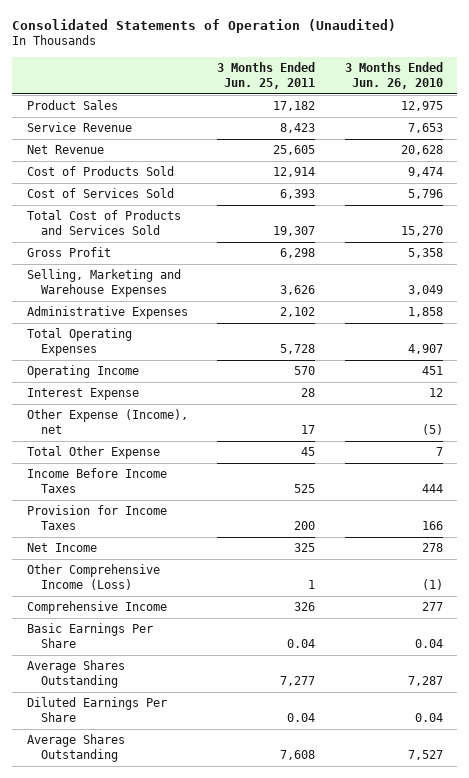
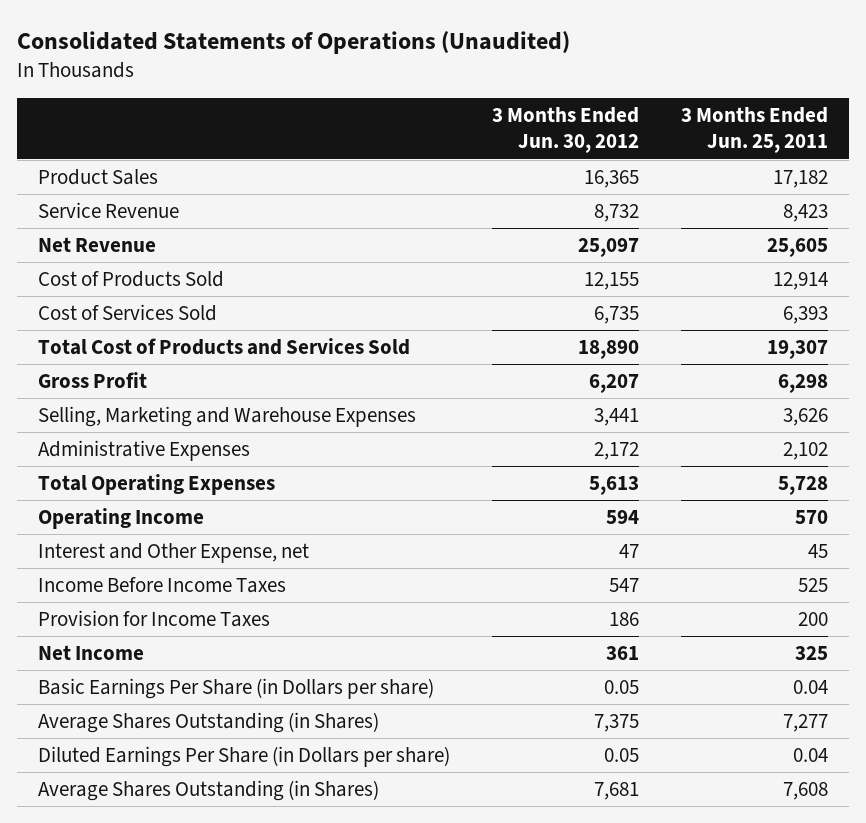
- Consolidated Statements of Operation (Unaudited)
+ Consolidated Statements of Operations (Unaudited)
- | 3 Months Ended Jun. 25, 2011 | 3 Months Ended Jun. 26, 2010
+ | 3 Months Ended Jun. 30, 2012 | 3 Months Ended Jun. 25, 2011
- Interest Expense | 28 | 12
- Other Expense (Income), net | 17 | (5)
- Total Other Expense | 45 | 7
+ Interest and Other Expense, net | 47 | 45
- Other Comprehensive Income (Loss) | 1 | (1)
- Comprehensive Income | 326 | 277
- Basic Earnings Per Share | 0.04 | 0.04
- Average Shares Outstanding | 7,277 | 7,287
- Diluted Earnings Per Share | 0.04 | 0.04
- Average Shares Outstanding | 7,608 | 7,527
+ Basic Earnings Per Share (in Dollars per share) | 0.05 | 0.04
+ Average Shares Outstanding (in Shares) | 7,375 | 7,277
+ Diluted Earnings Per Share (in Dollars per share) | 0.05 | 0.04
+ Average Shares Outstanding (in Shares) | 7,681 | 7,608

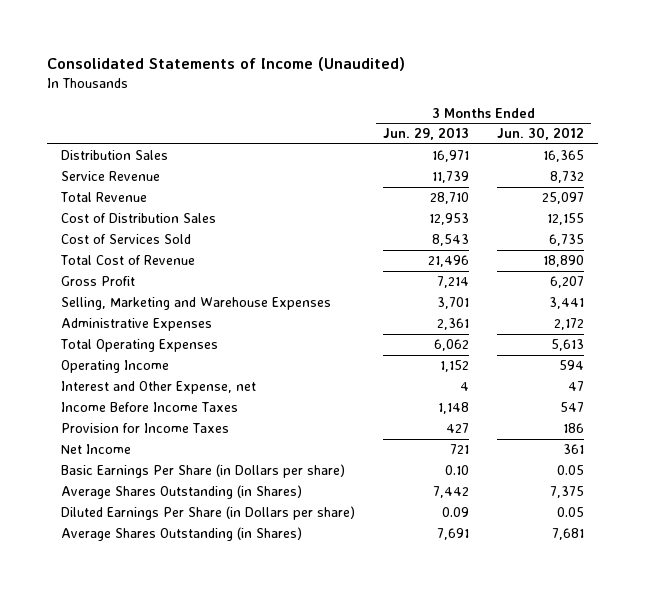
- Consolidated Statements of Operations (Unaudited)
+ Consolidated Statements of Income (Unaudited)
- | 3 Months Ended Jun. 30, 2012 | 3 Months Ended Jun. 25, 2011
+ | 3 Months Ended Jun. 29, 2013 | 3 Months Ended Jun. 30, 2012
- Product Sales | 16,365 | 17,182
+ Distribution Sales | 16,971 | 16,365
- Net Revenue | 25,097 | 25,605
- Cost of Products Sold | 12,155 | 12,914
+ Total Revenue | 28,710 | 25,097
+ Cost of Distribution Sales | 12,953 | 12,155
- Total Cost of Products and Services Sold | 18,890 | 19,307
+ Total Cost of Revenue | 21,496 | 18,890

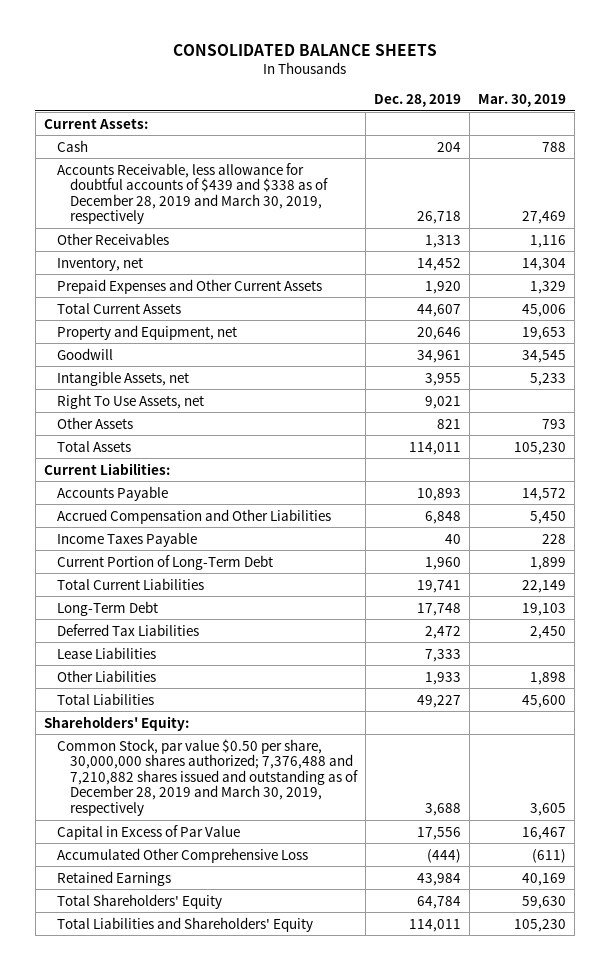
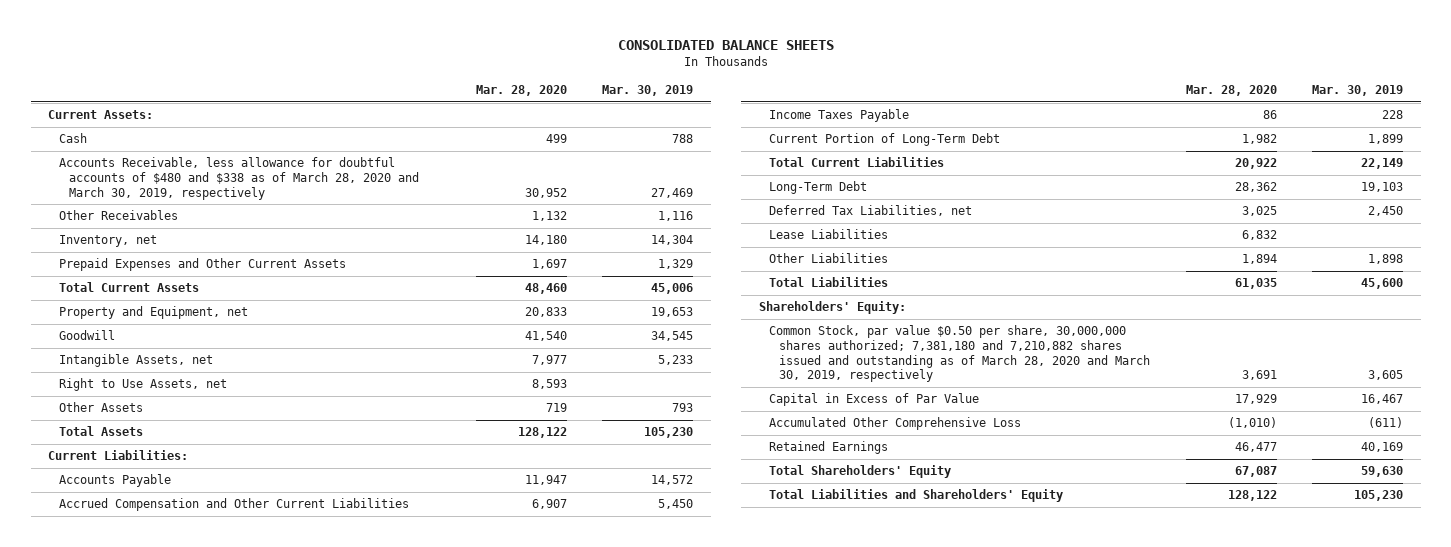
- | Dec. 28, 2019 | Mar. 30, 2019
+ | Mar. 28, 2020 | Mar. 30, 2019
- Accounts Receivable, less allowance for doubtful accounts of $439 and $338 as of December 28, 2019 and March 30, 2019, respectively | 26,718 | 27,469
+ Accounts Receivable, less allowance for doubtful accounts of $480 and $338 as of March 28, 2020 and March 30, 2019, respectively | 30,952 | 27,469
- Right To Use Assets, net | 9,021 |
+ Right to Use Assets, net | 8,593 |
- Accrued Compensation and Other Liabilities | 6,848 | 5,450
+ Accrued Compensation and Other Current Liabilities | 6,907 | 5,450
- Deferred Tax Liabilities | 2,472 | 2,450
+ Deferred Tax Liabilities, net | 3,025 | 2,450
- Common Stock, par value $0.50 per share, 30,000,000 shares authorized; 7,376,488 and 7,210,882 shares issued and outstanding as of December 28, 2019 and March 30, 2019, respectively | 3,688 | 3,605
+ Common Stock, par value $0.50 per share, 30,000,000 shares authorized; 7,381,180 and 7,210,882 shares issued and outstanding as of March 28, 2020 and March 30, 2019, respectively | 3,691 | 3,605

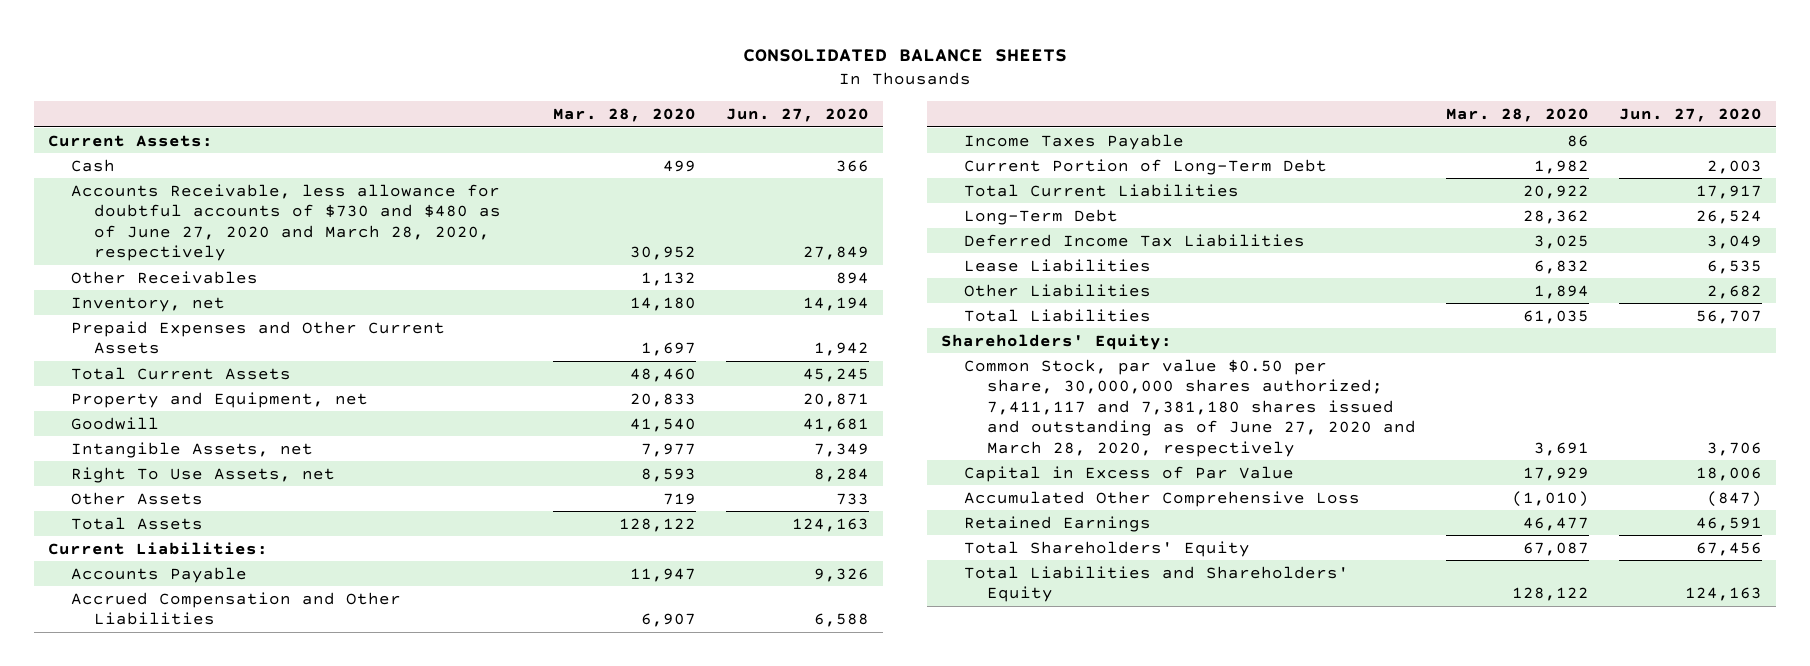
- | Mar. 28, 2020 | Mar. 30, 2019
+ | Mar. 28, 2020 | Jun. 27, 2020
- Accounts Receivable, less allowance for doubtful accounts of $480 and $338 as of March 28, 2020 and March 30, 2019, respectively | 30,952 | 27,469
+ Accounts Receivable, less allowance for doubtful accounts of $730 and $480 as of June 27, 2020 and March 28, 2020, respectively | 30,952 | 27,849
- Right to Use Assets, net | 8,593 |
+ Right To Use Assets, net | 8,593 | 8,284
- Accrued Compensation and Other Current Liabilities | 6,907 | 5,450
+ Accrued Compensation and Other Liabilities | 6,907 | 6,588
- Deferred Tax Liabilities, net | 3,025 | 2,450
+ Deferred Income Tax Liabilities | 3,025 | 3,049
- Common Stock, par value $0.50 per share, 30,000,000 shares authorized; 7,381,180 and 7,210,882 shares issued and outstanding as of March 28, 2020 and March 30, 2019, respectively | 3,691 | 3,605
+ Common Stock, par value $0.50 per share, 30,000,000 shares authorized; 7,411,117 and 7,381,180 shares issued and outstanding as of June 27, 2020 and March 28, 2020, respectively | 3,691 | 3,706

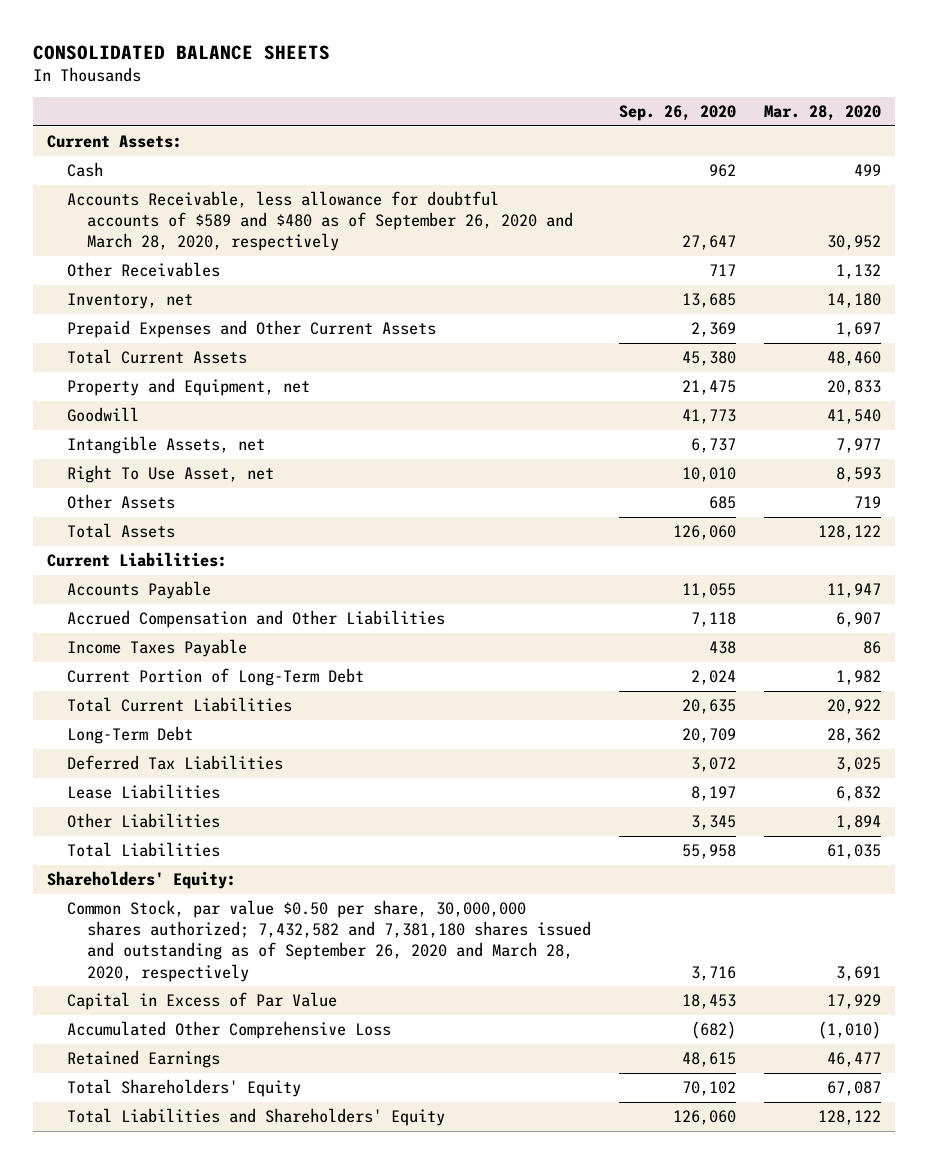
- | Mar. 28, 2020 | Jun. 27, 2020
+ | Sep. 26, 2020 | Mar. 28, 2020
- Accounts Receivable, less allowance for doubtful accounts of $730 and $480 as of June 27, 2020 and March 28, 2020, respectively | 30,952 | 27,849
+ Accounts Receivable, less allowance for doubtful accounts of $589 and $480 as of September 26, 2020 and March 28, 2020, respectively | 27,647 | 30,952
- Right To Use Assets, net | 8,593 | 8,284
+ Right To Use Asset, net | 10,010 | 8,593
- Deferred Income Tax Liabilities | 3,025 | 3,049
+ Deferred Tax Liabilities | 3,072 | 3,025
- Common Stock, par value $0.50 per share, 30,000,000 shares authorized; 7,411,117 and 7,381,180 shares issued and outstanding as of June 27, 2020 and March 28, 2020, respectively | 3,691 | 3,706
+ Common Stock, par value $0.50 per share, 30,000,000 shares authorized; 7,432,582 and 7,381,180 shares issued and outstanding as of September 26, 2020 and March 28, 2020, respectively | 3,716 | 3,691

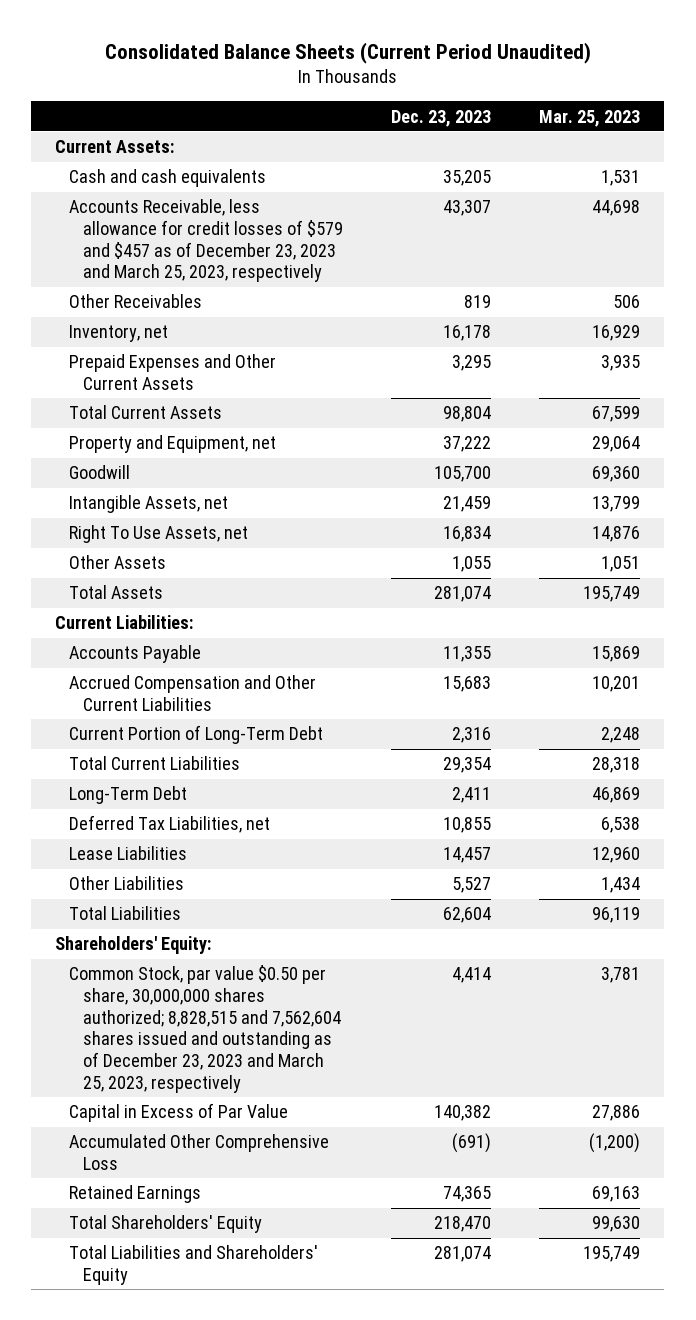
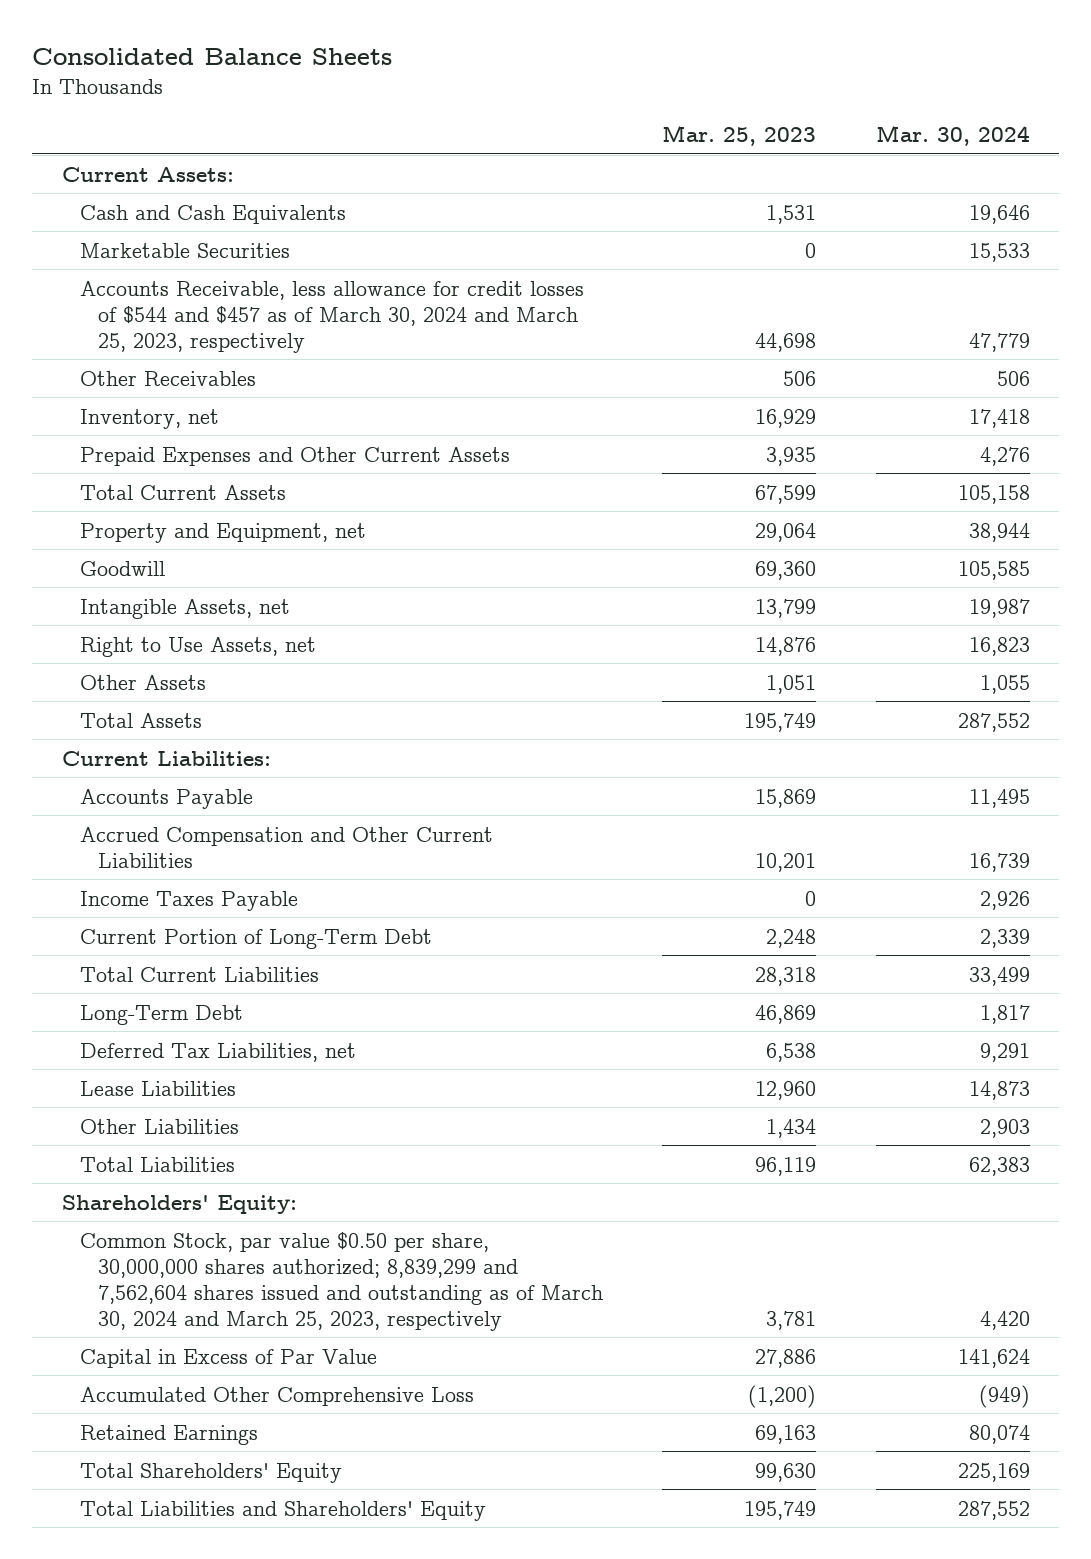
- Consolidated Balance Sheets (Current Period Unaudited)
+ Consolidated Balance Sheets
- | Dec. 23, 2023 | Mar. 25, 2023
+ | Mar. 25, 2023 | Mar. 30, 2024
- Cash and cash equivalents | 35,205 | 1,531
- Accounts Receivable, less allowance for credit losses of $579 and $457 as of December 23, 2023 and March 25, 2023, respectively | 43,307 | 44,698
+ Cash and Cash Equivalents | 1,531 | 19,646
+ Marketable Securities | 0 | 15,533
+ Accounts Receivable, less allowance for credit losses of $544 and $457 as of March 30, 2024 and March 25, 2023, respectively | 44,698 | 47,779
- Right To Use Assets, net | 16,834 | 14,876
+ Right to Use Assets, net | 14,876 | 16,823
+ Income Taxes Payable | 0 | 2,926
- Common Stock, par value $0.50 per share, 30,000,000 shares authorized; 8,828,515 and 7,562,604 shares issued and outstanding as of December 23, 2023 and March 25, 2023, respectively | 4,414 | 3,781
+ Common Stock, par value $0.50 per share, 30,000,000 shares authorized; 8,839,299 and 7,562,604 shares issued and outstanding as of March 30, 2024 and March 25, 2023, respectively | 3,781 | 4,420

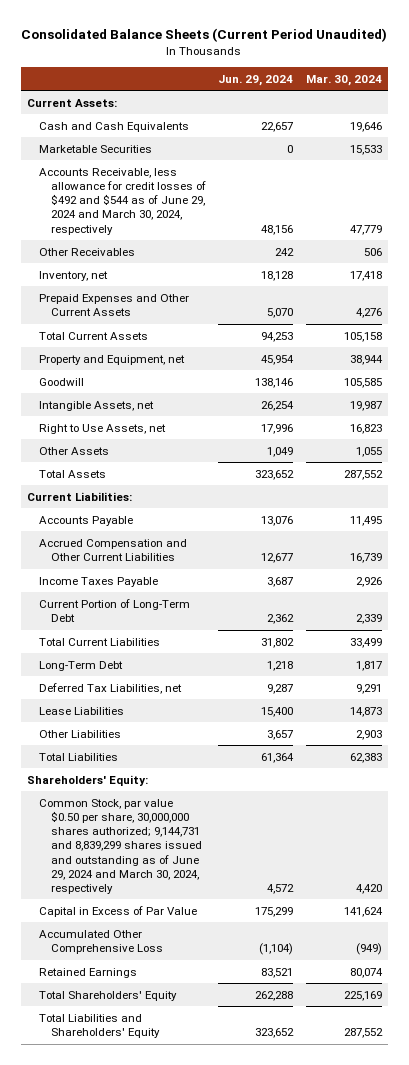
- Consolidated Balance Sheets
+ Consolidated Balance Sheets (Current Period Unaudited)
- | Mar. 25, 2023 | Mar. 30, 2024
+ | Jun. 29, 2024 | Mar. 30, 2024
- Accounts Receivable, less allowance for credit losses of $544 and $457 as of March 30, 2024 and March 25, 2023, respectively | 44,698 | 47,779
+ Accounts Receivable, less allowance for credit losses of $492 and $544 as of June 29, 2024 and March 30, 2024, respectively | 48,156 | 47,779
- Common Stock, par value $0.50 per share, 30,000,000 shares authorized; 8,839,299 and 7,562,604 shares issued and outstanding as of March 30, 2024 and March 25, 2023, respectively | 3,781 | 4,420
+ Common Stock, par value $0.50 per share, 30,000,000 shares authorized; 9,144,731 and 8,839,299 shares issued and outstanding as of June 29, 2024 and March 30, 2024, respectively | 4,572 | 4,420

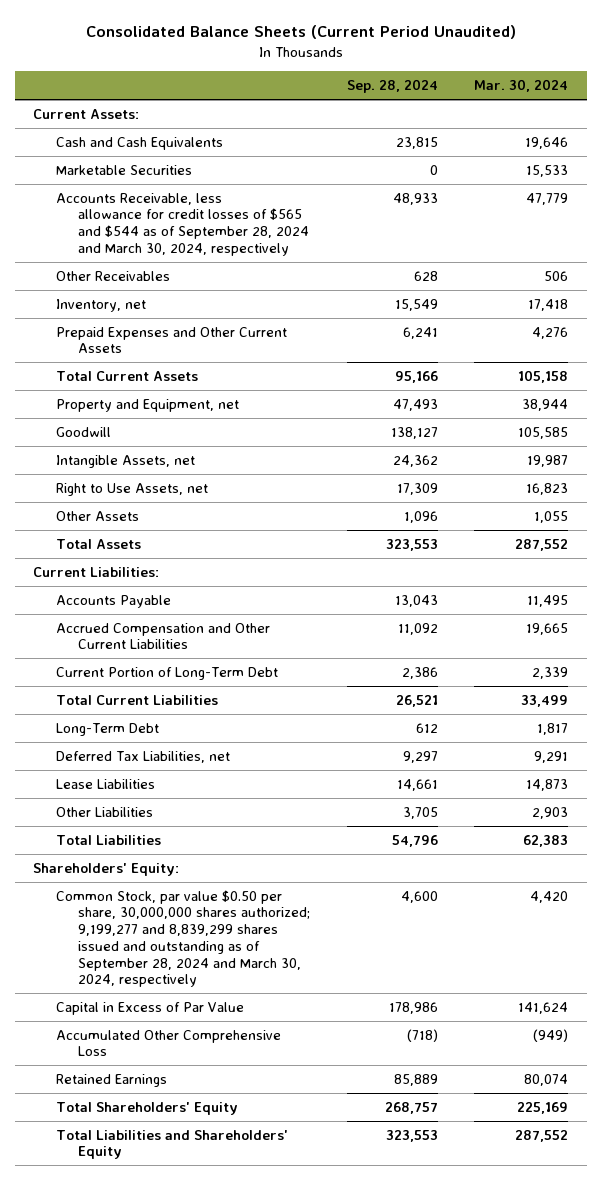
- | Jun. 29, 2024 | Mar. 30, 2024
+ | Sep. 28, 2024 | Mar. 30, 2024
- Accounts Receivable, less allowance for credit losses of $492 and $544 as of June 29, 2024 and March 30, 2024, respectively | 48,156 | 47,779
+ Accounts Receivable, less allowance for credit losses of $565 and $544 as of September 28, 2024 and March 30, 2024, respectively | 48,933 | 47,779
- Accrued Compensation and Other Current Liabilities | 12,677 | 16,739
- Income Taxes Payable | 3,687 | 2,926
+ Accrued Compensation and Other Current Liabilities | 11,092 | 19,665
- Common Stock, par value $0.50 per share, 30,000,000 shares authorized; 9,144,731 and 8,839,299 shares issued and outstanding as of June 29, 2024 and March 30, 2024, respectively | 4,572 | 4,420
+ Common Stock, par value $0.50 per share, 30,000,000 shares authorized; 9,199,277 and 8,839,299 shares issued and outstanding as of September 28, 2024 and March 30, 2024, respectively | 4,600 | 4,420

